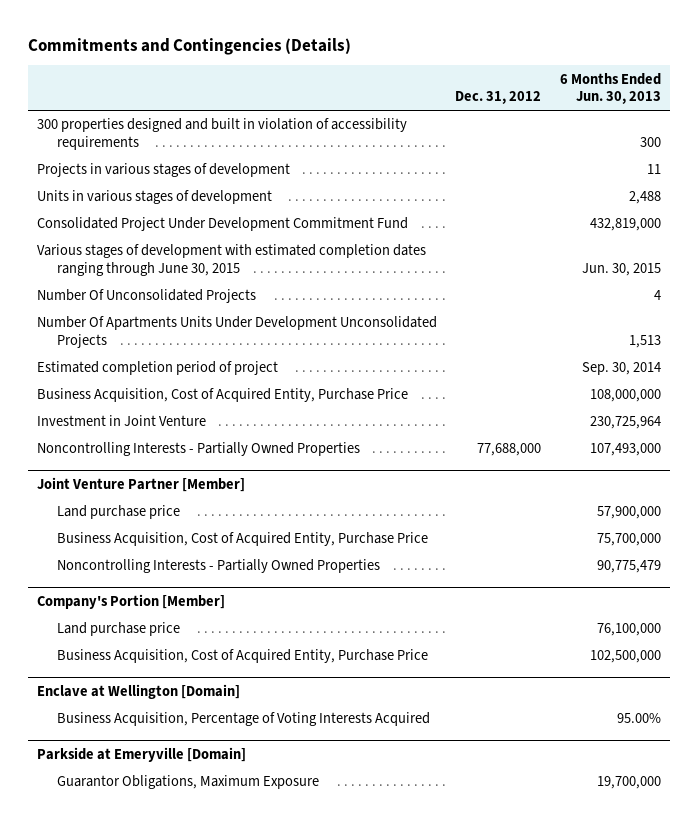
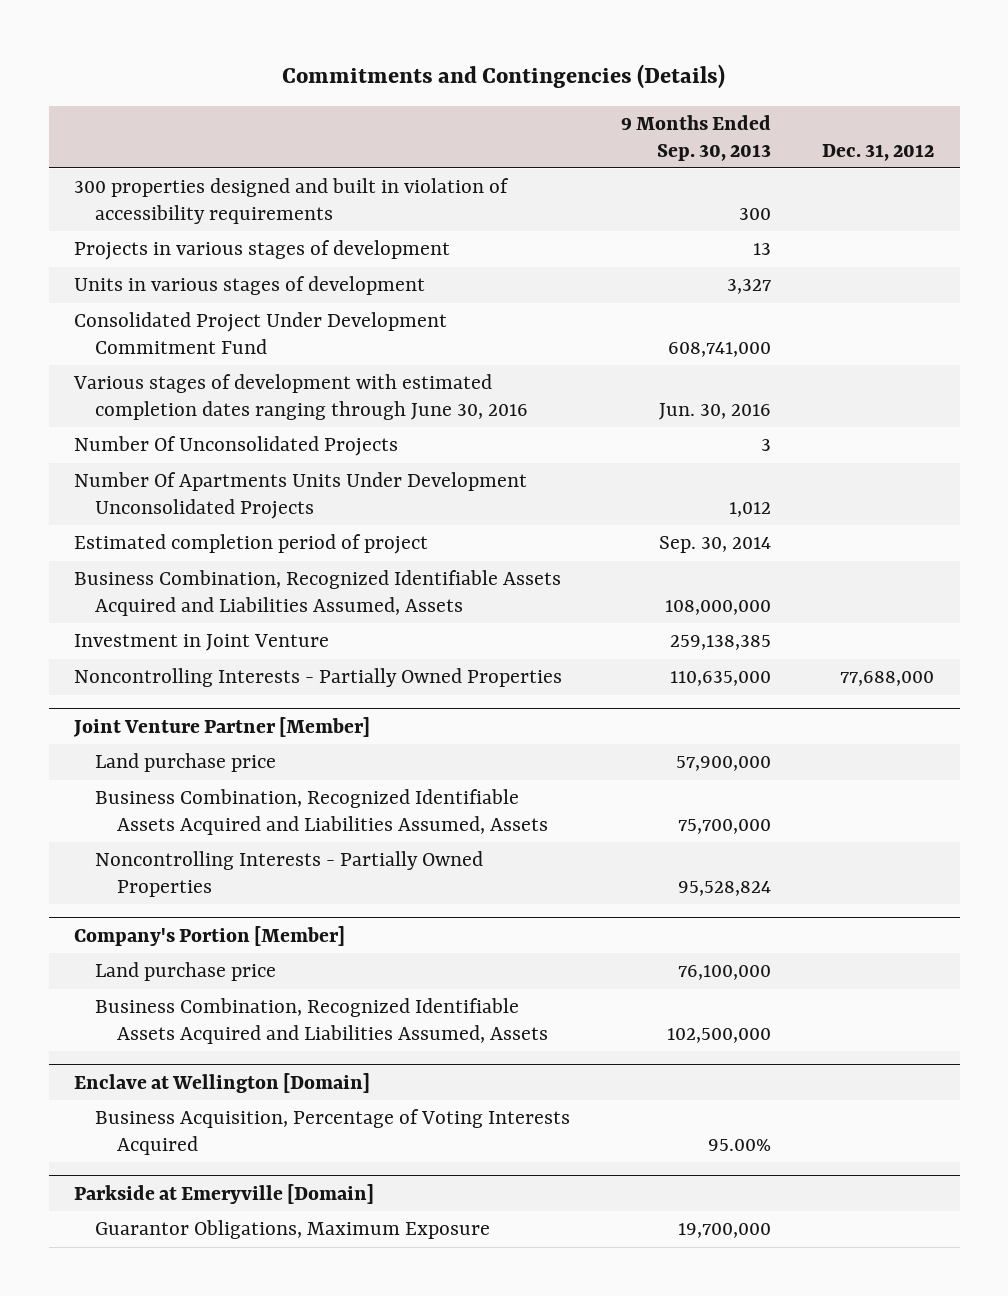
- | Dec. 31, 2012 | 6 Months Ended Jun. 30, 2013
+ | 9 Months Ended Sep. 30, 2013 | Dec. 31, 2012
- Various stages of development with estimated completion dates ranging through June 30, 2015 | | Jun. 30, 2015
+ Various stages of development with estimated completion dates ranging through June 30, 2016 | Jun. 30, 2016 |
- Business Acquisition, Cost of Acquired Entity, Purchase Price | | 108,000,000
+ Business Combination, Recognized Identifiable Assets Acquired and Liabilities Assumed, Assets | 108,000,000 |
@ Joint Venture Partner [Member]
- Business Acquisition, Cost of Acquired Entity, Purchase Price | | 75,700,000
+ Business Combination, Recognized Identifiable Assets Acquired and Liabilities Assumed, Assets | 75,700,000 |
@ Company's Portion [Member]
- Business Acquisition, Cost of Acquired Entity, Purchase Price | | 102,500,000
+ Business Combination, Recognized Identifiable Assets Acquired and Liabilities Assumed, Assets | 102,500,000 |

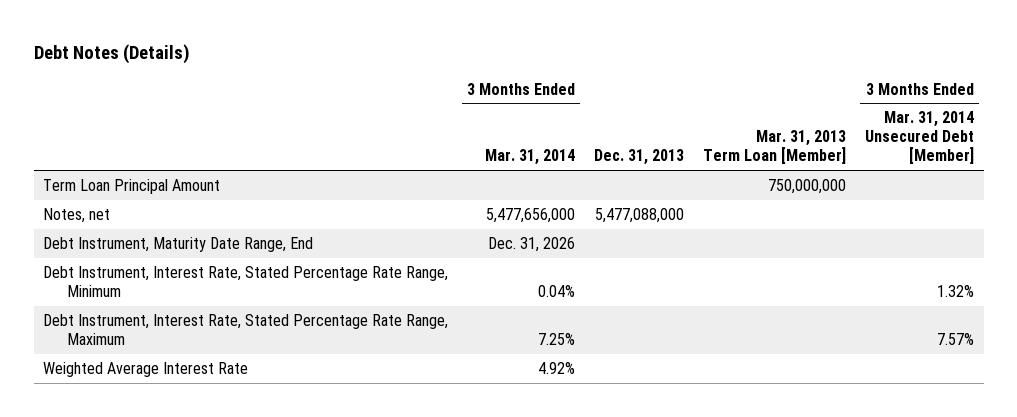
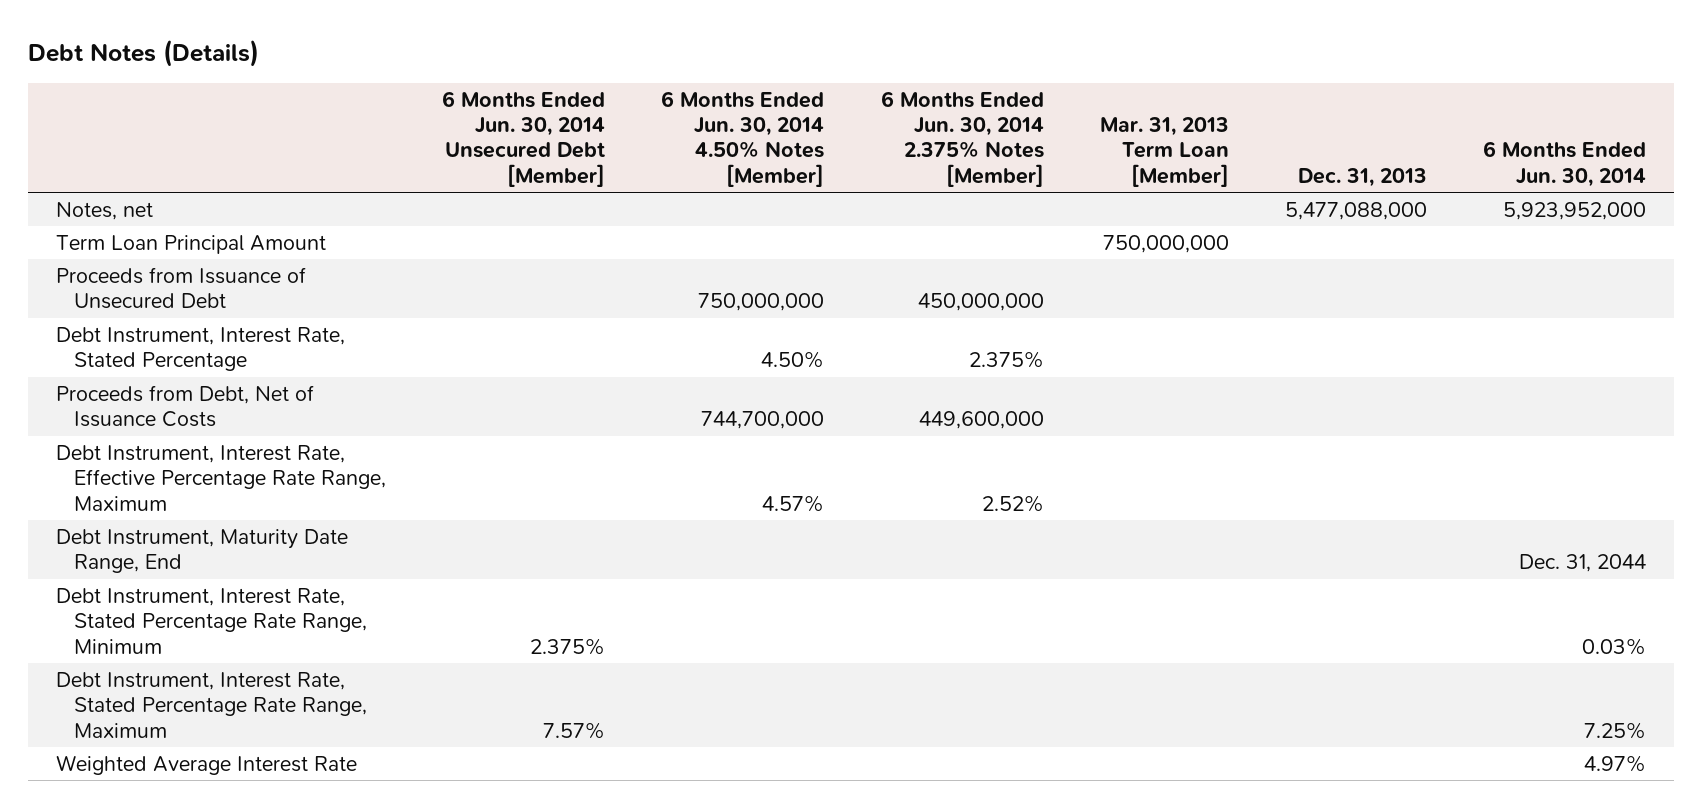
- | 3 Months Ended Mar. 31, 2014 | Dec. 31, 2013 | Mar. 31, 2013 Term Loan [Member] | 3 Months Ended Mar. 31, 2014 Unsecured Debt [Member]
+ | 6 Months Ended Jun. 30, 2014 Unsecured Debt [Member] | 6 Months Ended Jun. 30, 2014 4.50% Notes [Member] | 6 Months Ended Jun. 30, 2014 2.375% Notes [Member] | Mar. 31, 2013 Term Loan [Member] | Dec. 31, 2013 | 6 Months Ended Jun. 30, 2014
moved down: Term Loan Principal Amount | | | | 750,000,000 | |
+ Proceeds from Issuance of Unsecured Debt | | 750,000,000 | 450,000,000 | | |
+ Debt Instrument, Interest Rate, Stated Percentage | | 4.50% | 2.375% | | |
+ Proceeds from Debt, Net of Issuance Costs | | 744,700,000 | 449,600,000 | | |
+ Debt Instrument, Interest Rate, Effective Percentage Rate Range, Maximum | | 4.57% | 2.52% | | |

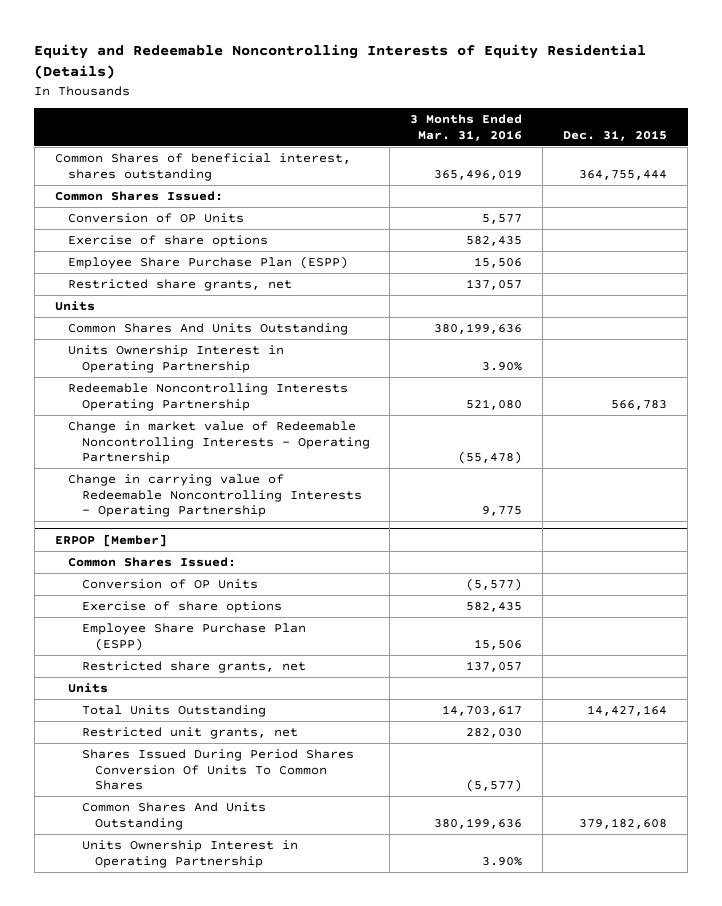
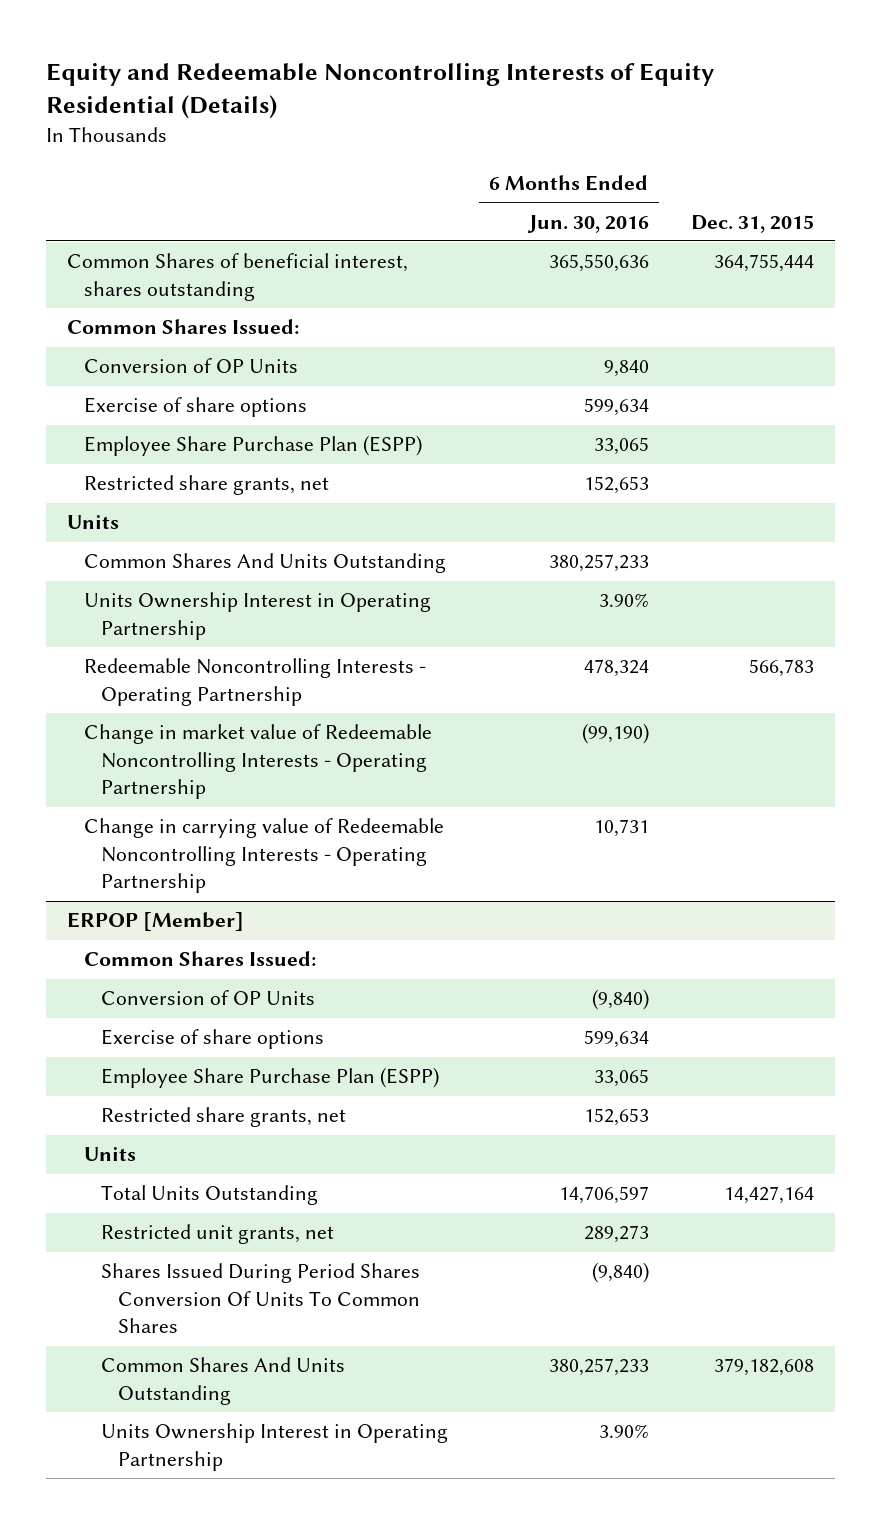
- | 3 Months Ended Mar. 31, 2016 | Dec. 31, 2015
+ | 6 Months Ended Jun. 30, 2016 | Dec. 31, 2015
- Redeemable Noncontrolling Interests Operating Partnership | 521,080 | 566,783
+ Redeemable Noncontrolling Interests - Operating Partnership | 478,324 | 566,783

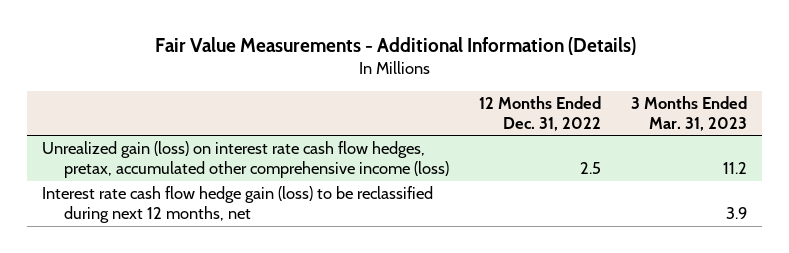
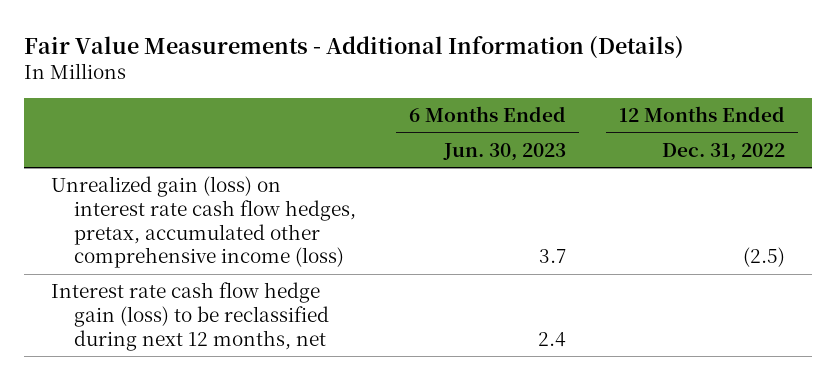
- | 12 Months Ended Dec. 31, 2022 | 3 Months Ended Mar. 31, 2023
+ | 6 Months Ended Jun. 30, 2023 | 12 Months Ended Dec. 31, 2022
- Unrealized gain (loss) on interest rate cash flow hedges, pretax, accumulated other comprehensive income (loss) | 2.5 | 11.2
+ Unrealized gain (loss) on interest rate cash flow hedges, pretax, accumulated other comprehensive income (loss) | 3.7 | (2.5)

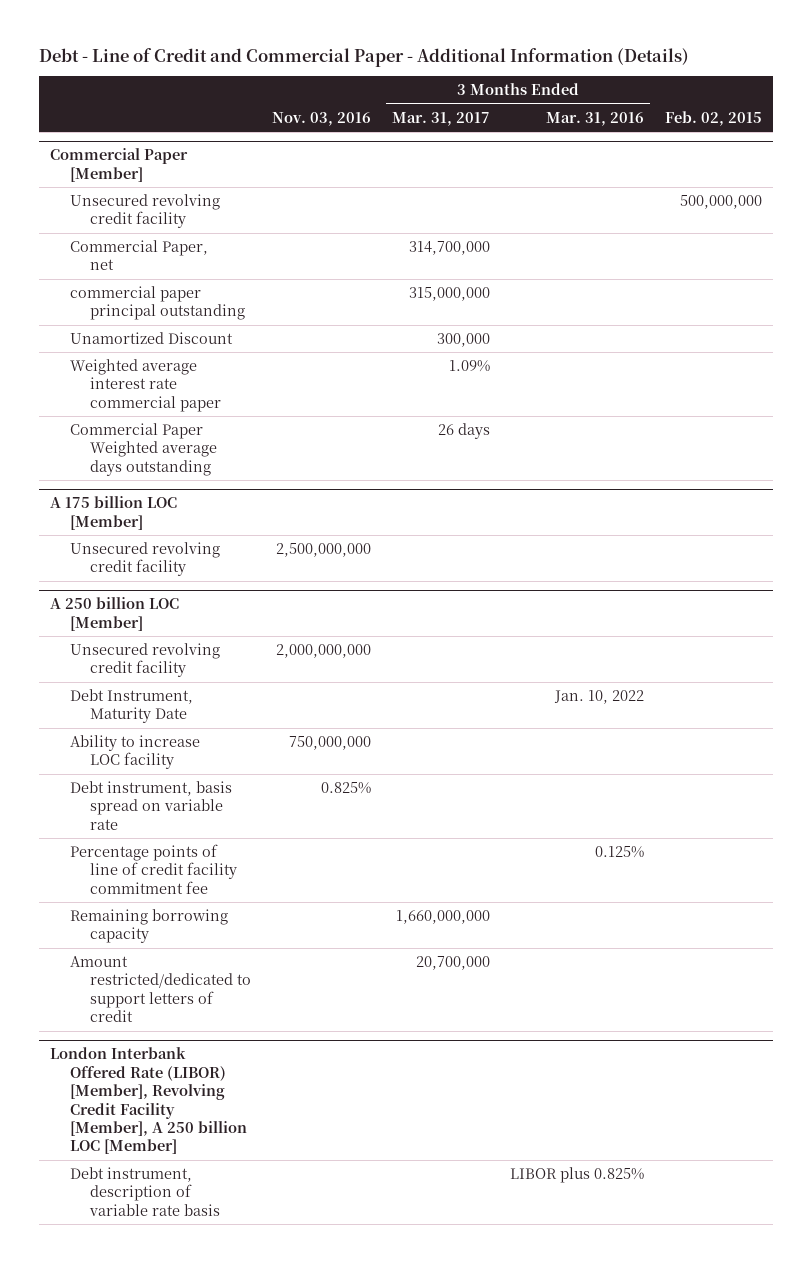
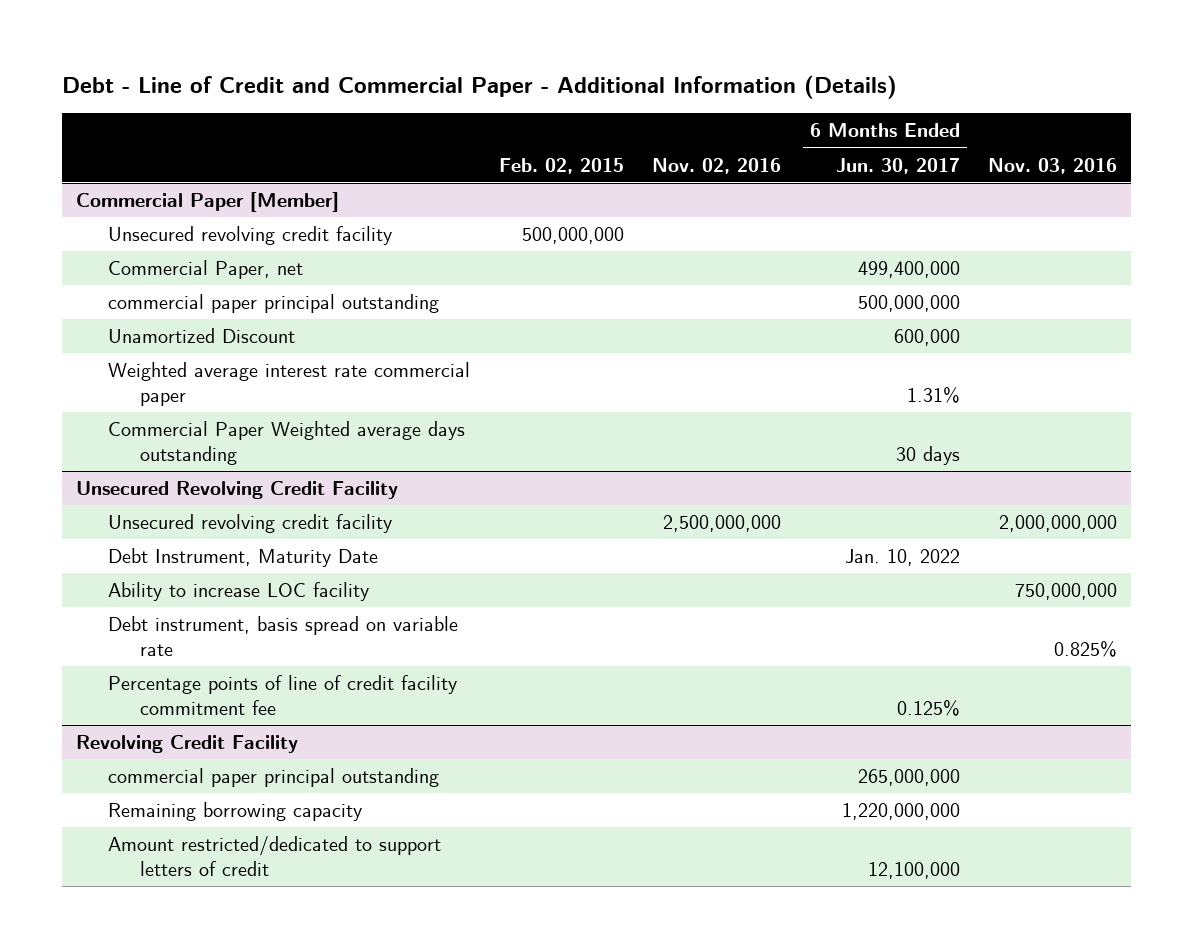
- | Nov. 03, 2016 | 3 Months Ended Mar. 31, 2017 | 3 Months Ended Mar. 31, 2016 | Feb. 02, 2015
+ | Feb. 02, 2015 | Nov. 02, 2016 | 6 Months Ended Jun. 30, 2017 | Nov. 03, 2016
- A 175 billion LOC [Member]
- Unsecured revolving credit facility | 2,500,000,000 | | |
- A 250 billion LOC [Member]
+ Unsecured Revolving Credit Facility
- Remaining borrowing capacity | | 1,660,000,000 | |
- Amount restricted/dedicated to support letters of credit | | 20,700,000 | |
- London Interbank Offered Rate (LIBOR) [Member], Revolving Credit Facility [Member], A 250 billion LOC [Member]
- Debt instrument, description of variable rate basis | | | LIBOR plus 0.825% |
+ Revolving Credit Facility
+ commercial paper principal outstanding | | | 265,000,000 |
+ Remaining borrowing capacity | | | 1,220,000,000 |
+ Amount restricted/dedicated to support letters of credit | | | 12,100,000 |

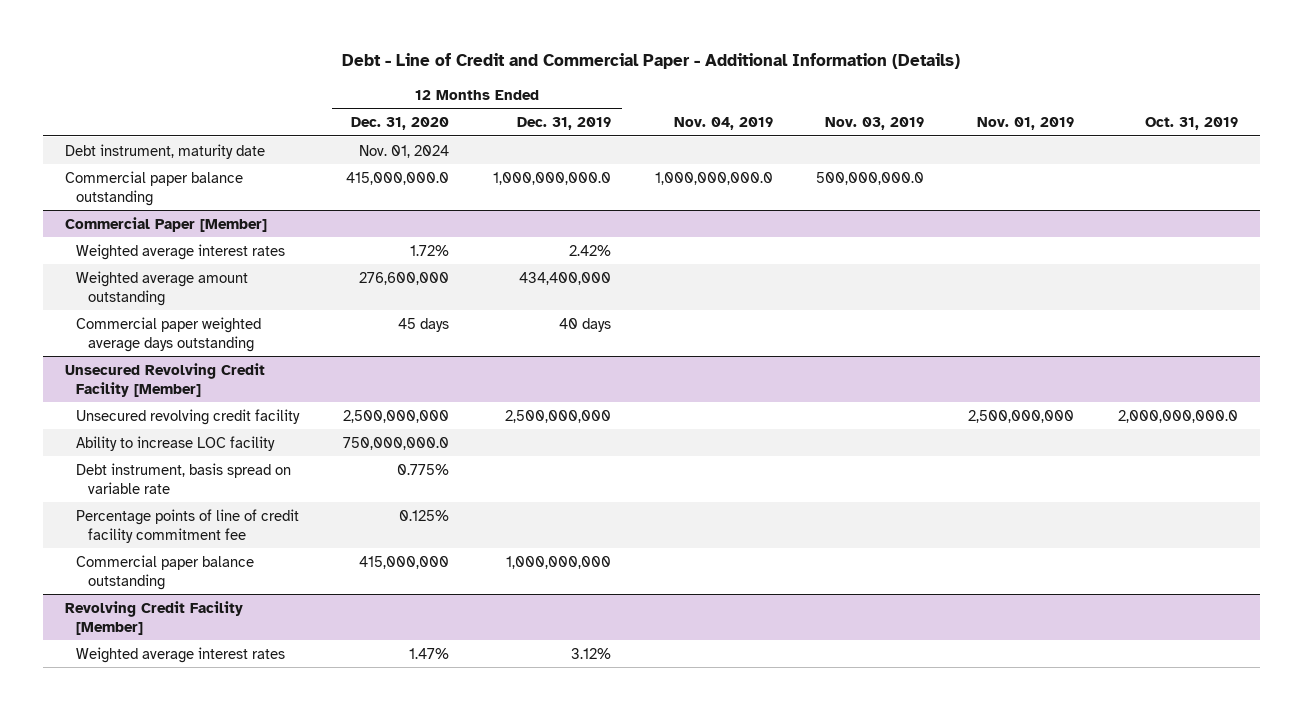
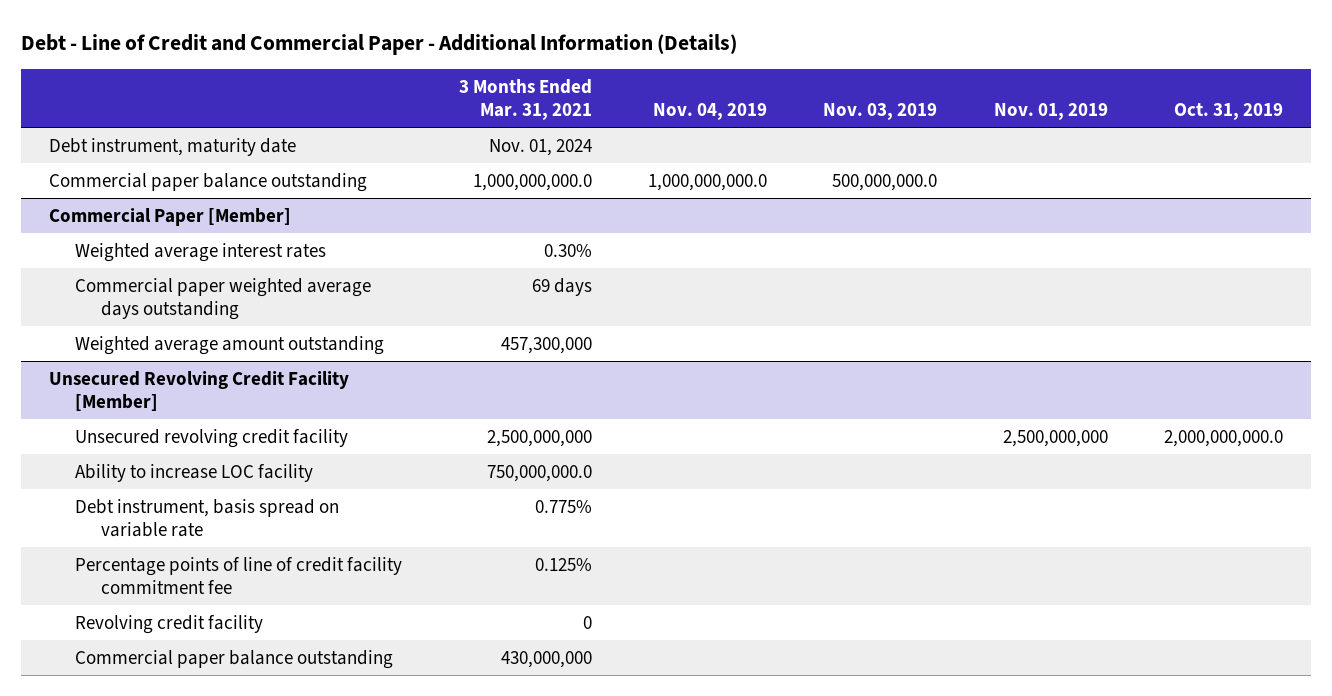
- | 12 Months Ended Dec. 31, 2020 | 12 Months Ended Dec. 31, 2019 | Nov. 04, 2019 | Nov. 03, 2019 | Nov. 01, 2019 | Oct. 31, 2019
+ | 3 Months Ended Mar. 31, 2021 | Nov. 04, 2019 | Nov. 03, 2019 | Nov. 01, 2019 | Oct. 31, 2019
@ Commercial Paper [Member]
moved down: Weighted average amount outstanding | 457,300,000 | | | |
@ Unsecured Revolving Credit Facility [Member]
+ Revolving credit facility | 0 | | | |
- Revolving Credit Facility [Member]
- Weighted average interest rates | 1.47% | 3.12% | | | |

